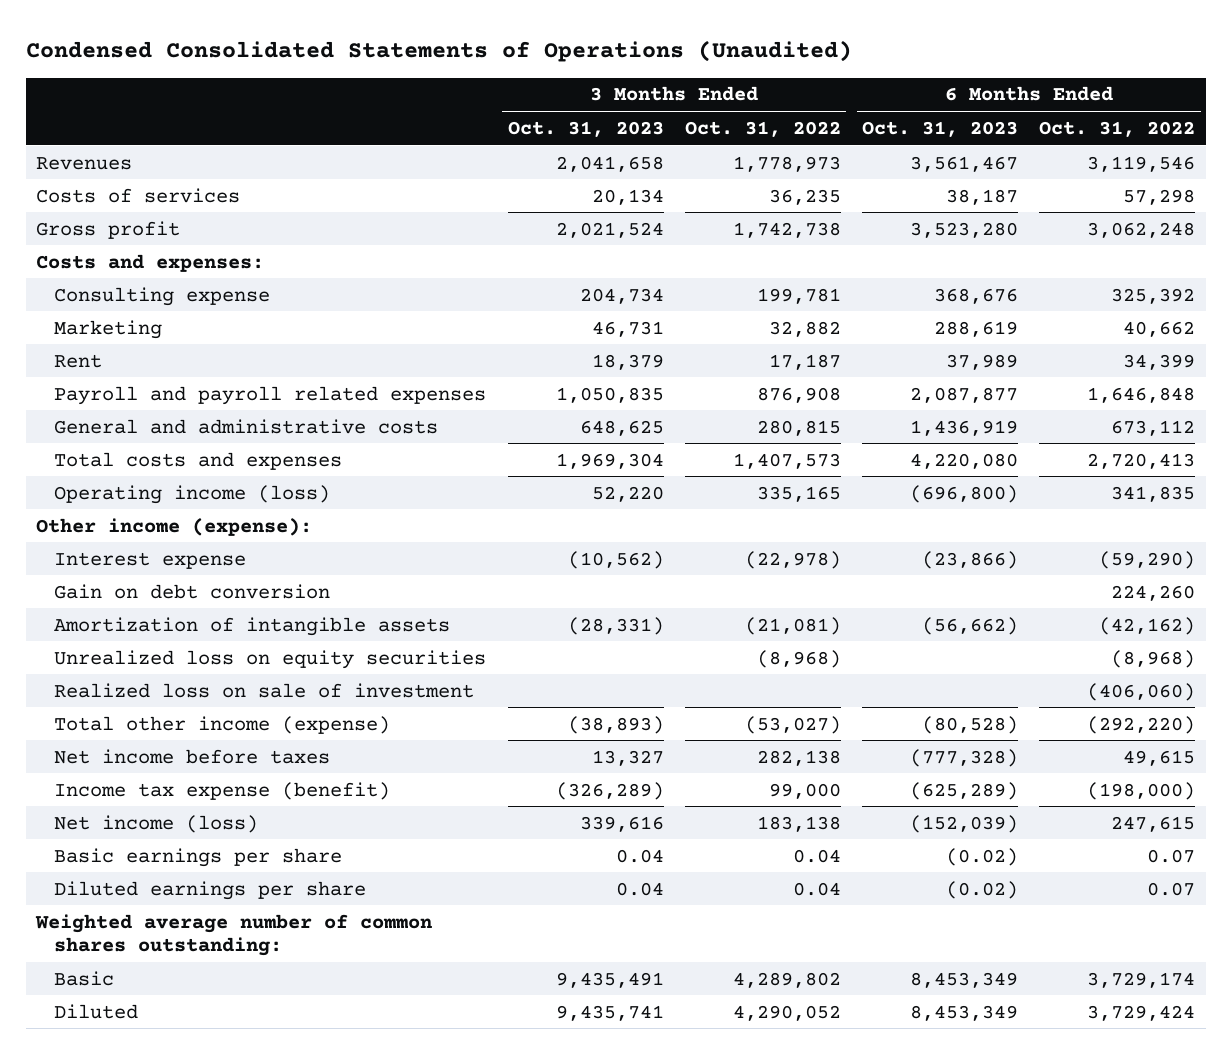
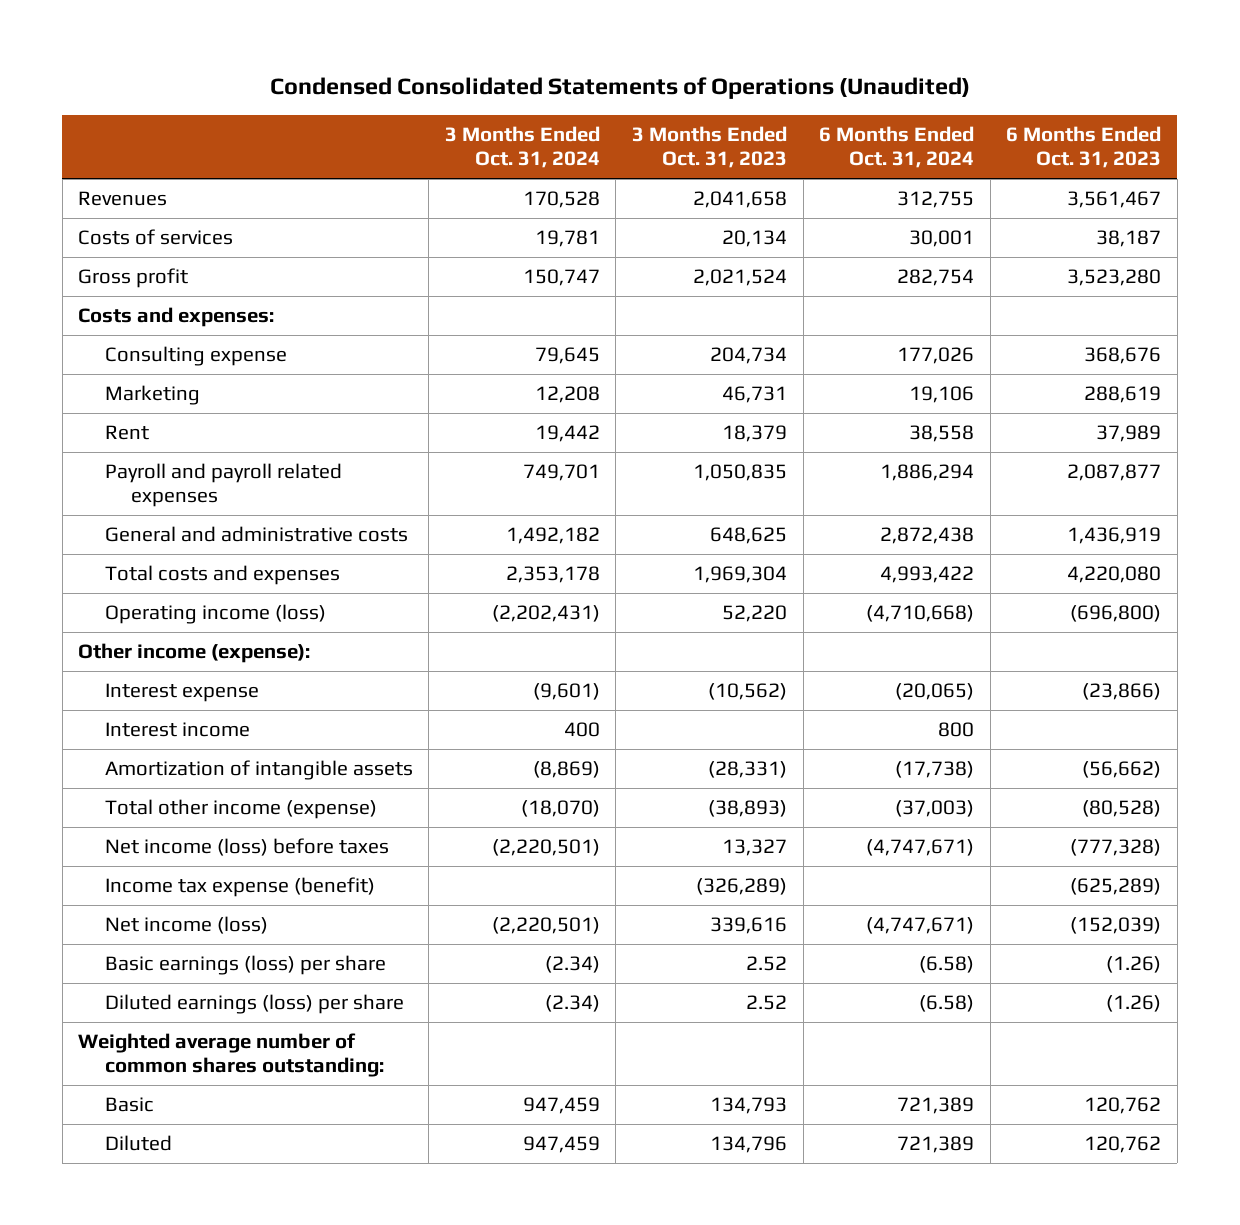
- | 3 Months Ended Oct. 31, 2023 | 3 Months Ended Oct. 31, 2022 | 6 Months Ended Oct. 31, 2023 | 6 Months Ended Oct. 31, 2022
+ | 3 Months Ended Oct. 31, 2024 | 3 Months Ended Oct. 31, 2023 | 6 Months Ended Oct. 31, 2024 | 6 Months Ended Oct. 31, 2023
- Gain on debt conversion | | | | 224,260
+ Interest income | 400 | | 800 |
- Unrealized loss on equity securities | | (8,968) | | (8,968)
- Realized loss on sale of investment | | | | (406,060)
- Net income before taxes | 13,327 | 282,138 | (777,328) | 49,615
+ Net income (loss) before taxes | (2,220,501) | 13,327 | (4,747,671) | (777,328)
- Basic earnings per share | 0.04 | 0.04 | (0.02) | 0.07
- Diluted earnings per share | 0.04 | 0.04 | (0.02) | 0.07
+ Basic earnings (loss) per share | (2.34) | 2.52 | (6.58) | (1.26)
+ Diluted earnings (loss) per share | (2.34) | 2.52 | (6.58) | (1.26)
- Basic | 9,435,491 | 4,289,802 | 8,453,349 | 3,729,174
- Diluted | 9,435,741 | 4,290,052 | 8,453,349 | 3,729,424
+ Basic | 947,459 | 134,793 | 721,389 | 120,762
+ Diluted | 947,459 | 134,796 | 721,389 | 120,762

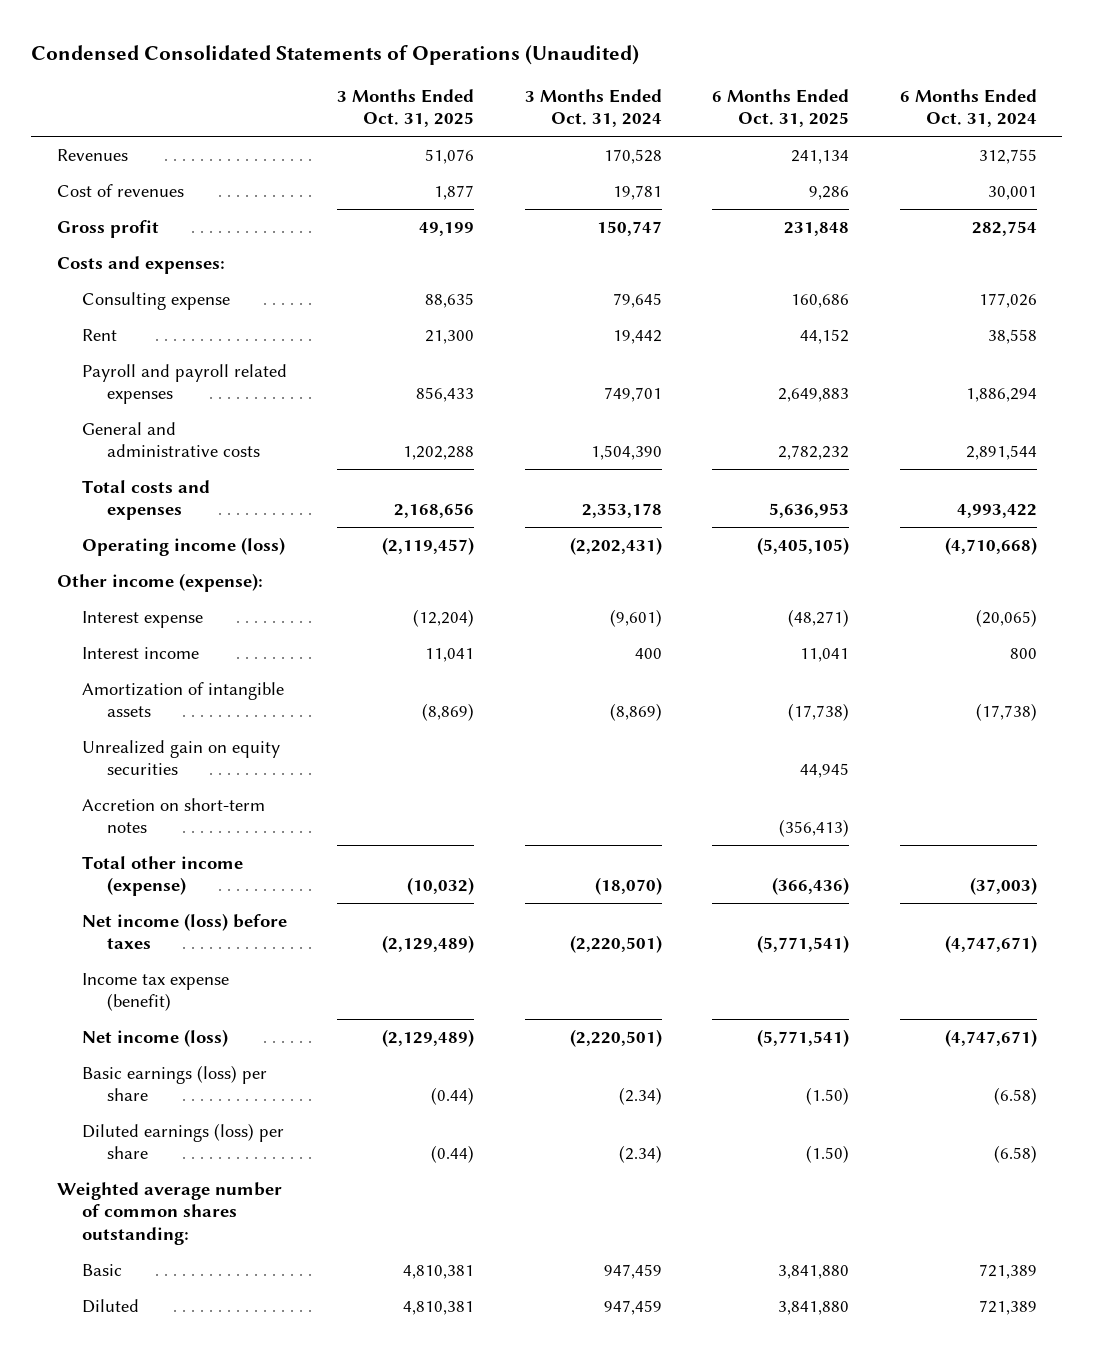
- | 3 Months Ended Oct. 31, 2024 | 3 Months Ended Oct. 31, 2023 | 6 Months Ended Oct. 31, 2024 | 6 Months Ended Oct. 31, 2023
+ | 3 Months Ended Oct. 31, 2025 | 3 Months Ended Oct. 31, 2024 | 6 Months Ended Oct. 31, 2025 | 6 Months Ended Oct. 31, 2024
- Costs of services | 19,781 | 20,134 | 30,001 | 38,187
+ Cost of revenues | 1,877 | 19,781 | 9,286 | 30,001
- Marketing | 12,208 | 46,731 | 19,106 | 288,619
- General and administrative costs | 1,492,182 | 648,625 | 2,872,438 | 1,436,919
+ General and administrative costs | 1,202,288 | 1,504,390 | 2,782,232 | 2,891,544
+ Unrealized gain on equity securities | | | 44,945 |
+ Accretion on short-term notes | | | (356,413) |

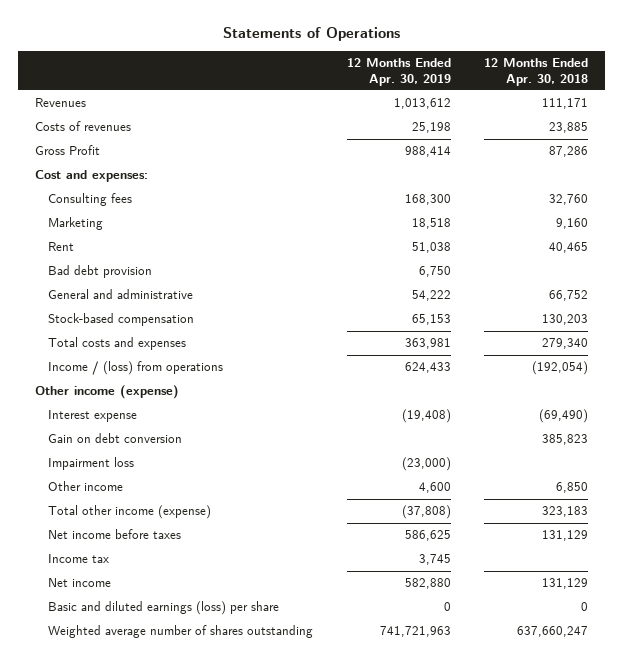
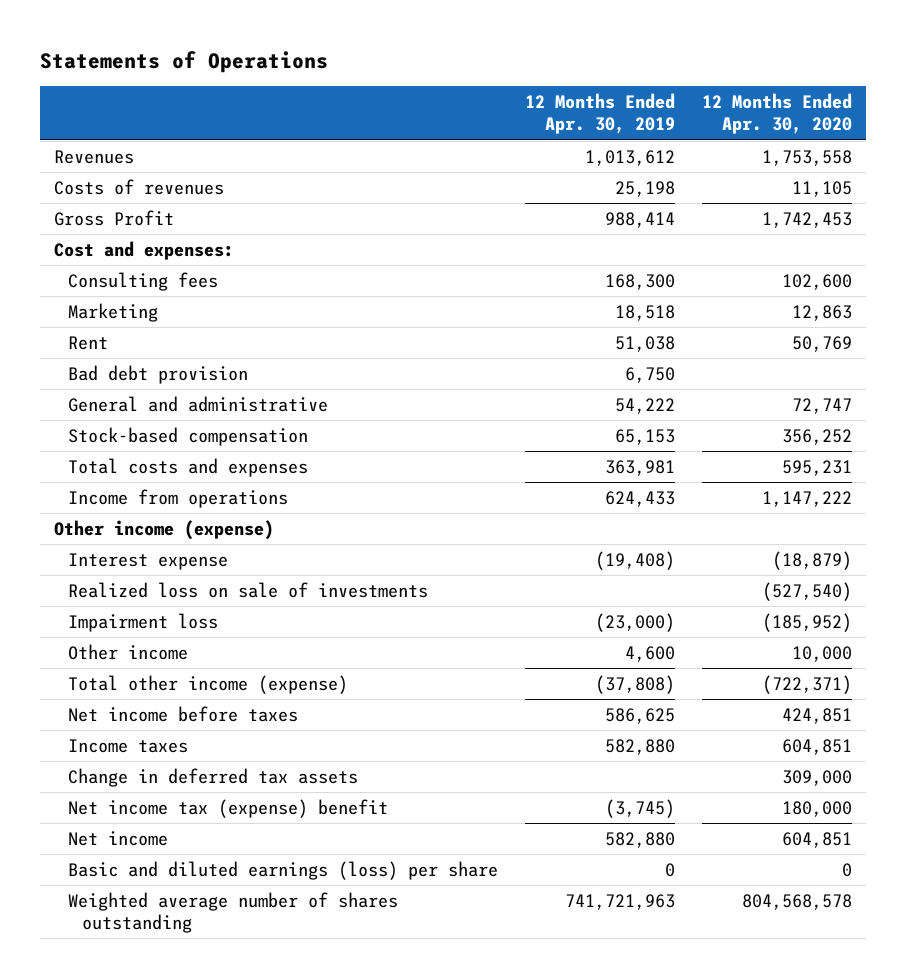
- | 12 Months Ended Apr. 30, 2019 | 12 Months Ended Apr. 30, 2018
+ | 12 Months Ended Apr. 30, 2019 | 12 Months Ended Apr. 30, 2020
- Income / (loss) from operations | 624,433 | (192,054)
+ Income from operations | 624,433 | 1,147,222
- Gain on debt conversion | | 385,823
+ Realized loss on sale of investments | | (527,540)
- Income tax | 3,745 |
+ Income taxes | 582,880 | 604,851
+ Change in deferred tax assets | | 309,000
+ Net income tax (expense) benefit | (3,745) | 180,000

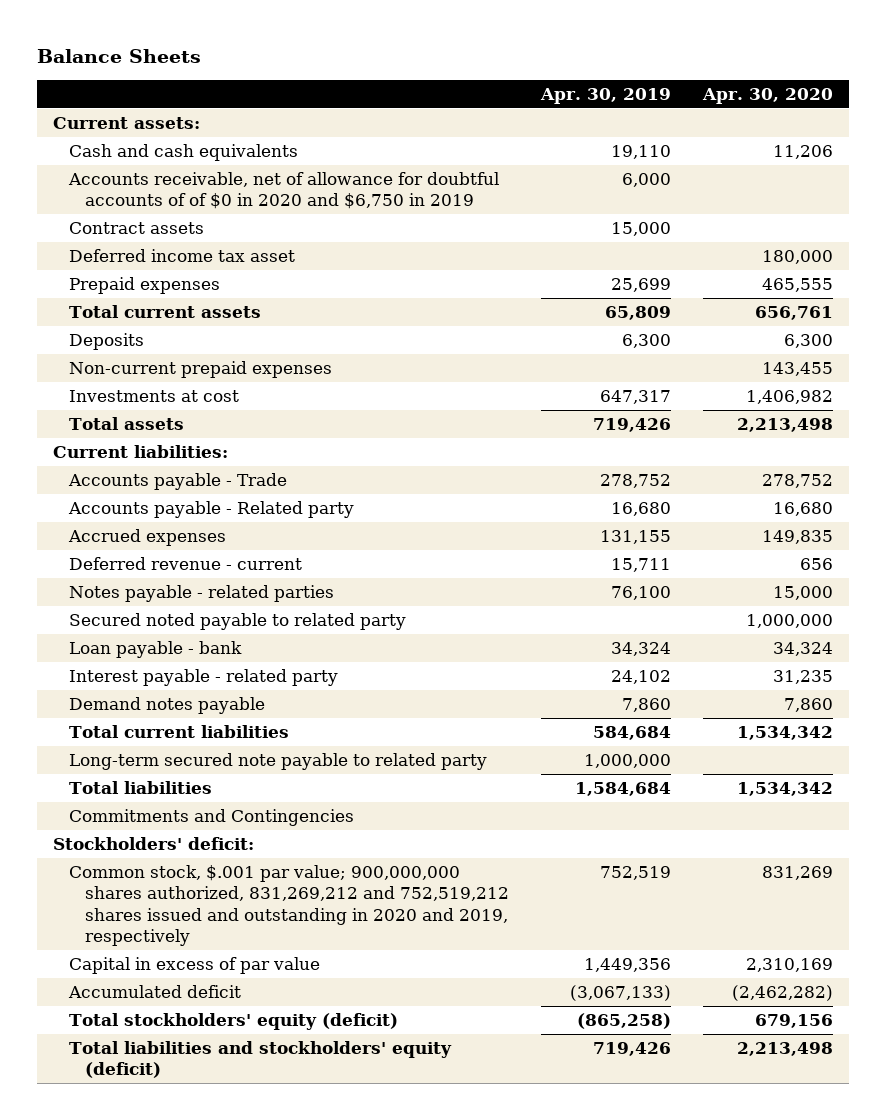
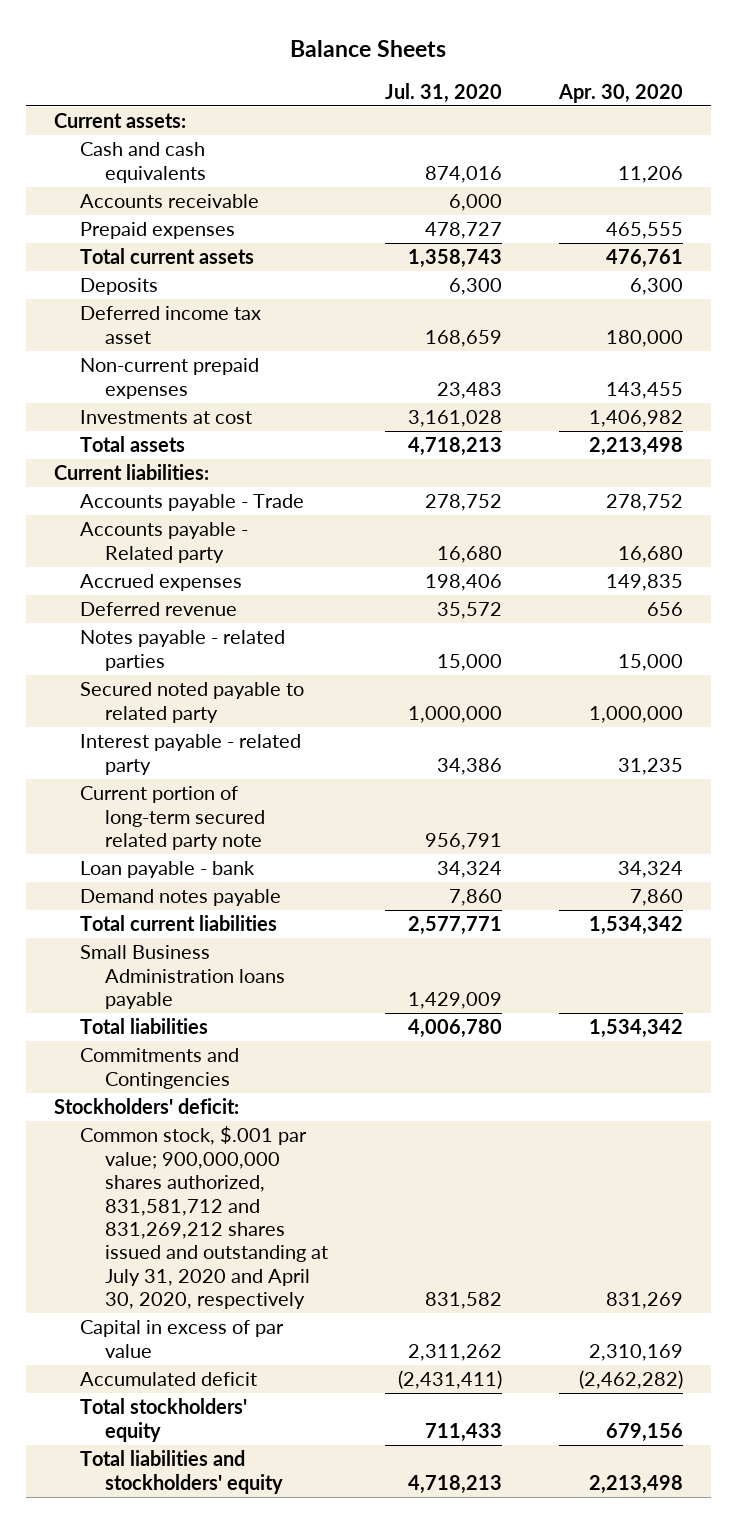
- | Apr. 30, 2019 | Apr. 30, 2020
+ | Jul. 31, 2020 | Apr. 30, 2020
- Accounts receivable, net of allowance for doubtful accounts of of $0 in 2020 and $6,750 in 2019 | 6,000 |
- Contract assets | 15,000 |
+ Accounts receivable | 6,000 |
- Total current assets | 65,809 | 656,761
+ Total current assets | 1,358,743 | 476,761
moved down: Deferred income tax asset | 168,659 | 180,000
- Deferred revenue - current | 15,711 | 656
+ Deferred revenue | 35,572 | 656
+ Current portion of long-term secured related party note | 956,791 |
moved down: Loan payable - bank | 34,324 | 34,324
- Long-term secured note payable to related party | 1,000,000 |
+ Small Business Administration loans payable | 1,429,009 |
- Common stock, $.001 par value; 900,000,000 shares authorized, 831,269,212 and 752,519,212 shares issued and outstanding in 2020 and 2019, respectively | 752,519 | 831,269
+ Common stock, $.001 par value; 900,000,000 shares authorized, 831,581,712 and 831,269,212 shares issued and outstanding at July 31, 2020 and April 30, 2020, respectively | 831,582 | 831,269
- Total stockholders' equity (deficit) | (865,258) | 679,156
- Total liabilities and stockholders' equity (deficit) | 719,426 | 2,213,498
+ Total stockholders' equity | 711,433 | 679,156
+ Total liabilities and stockholders' equity | 4,718,213 | 2,213,498

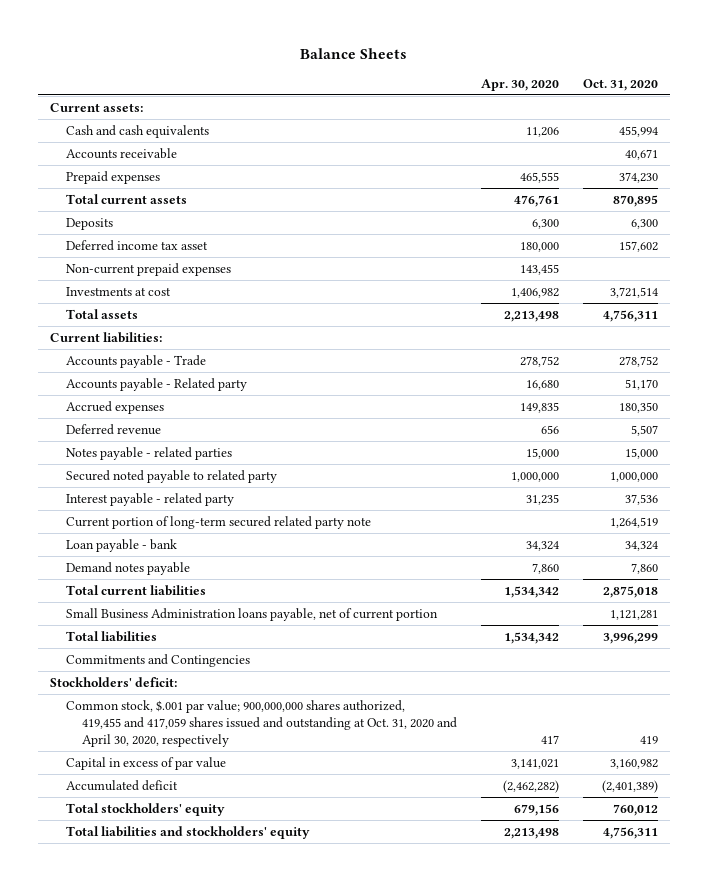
- | Jul. 31, 2020 | Apr. 30, 2020
+ | Apr. 30, 2020 | Oct. 31, 2020
- Small Business Administration loans payable | 1,429,009 |
+ Small Business Administration loans payable, net of current portion | | 1,121,281
- Common stock, $.001 par value; 900,000,000 shares authorized, 831,581,712 and 831,269,212 shares issued and outstanding at July 31, 2020 and April 30, 2020, respectively | 831,582 | 831,269
- Capital in excess of par value | 2,311,262 | 2,310,169
+ Common stock, $.001 par value; 900,000,000 shares authorized, 419,455 and 417,059 shares issued and outstanding at Oct. 31, 2020 and April 30, 2020, respectively | 417 | 419
+ Capital in excess of par value | 3,141,021 | 3,160,982

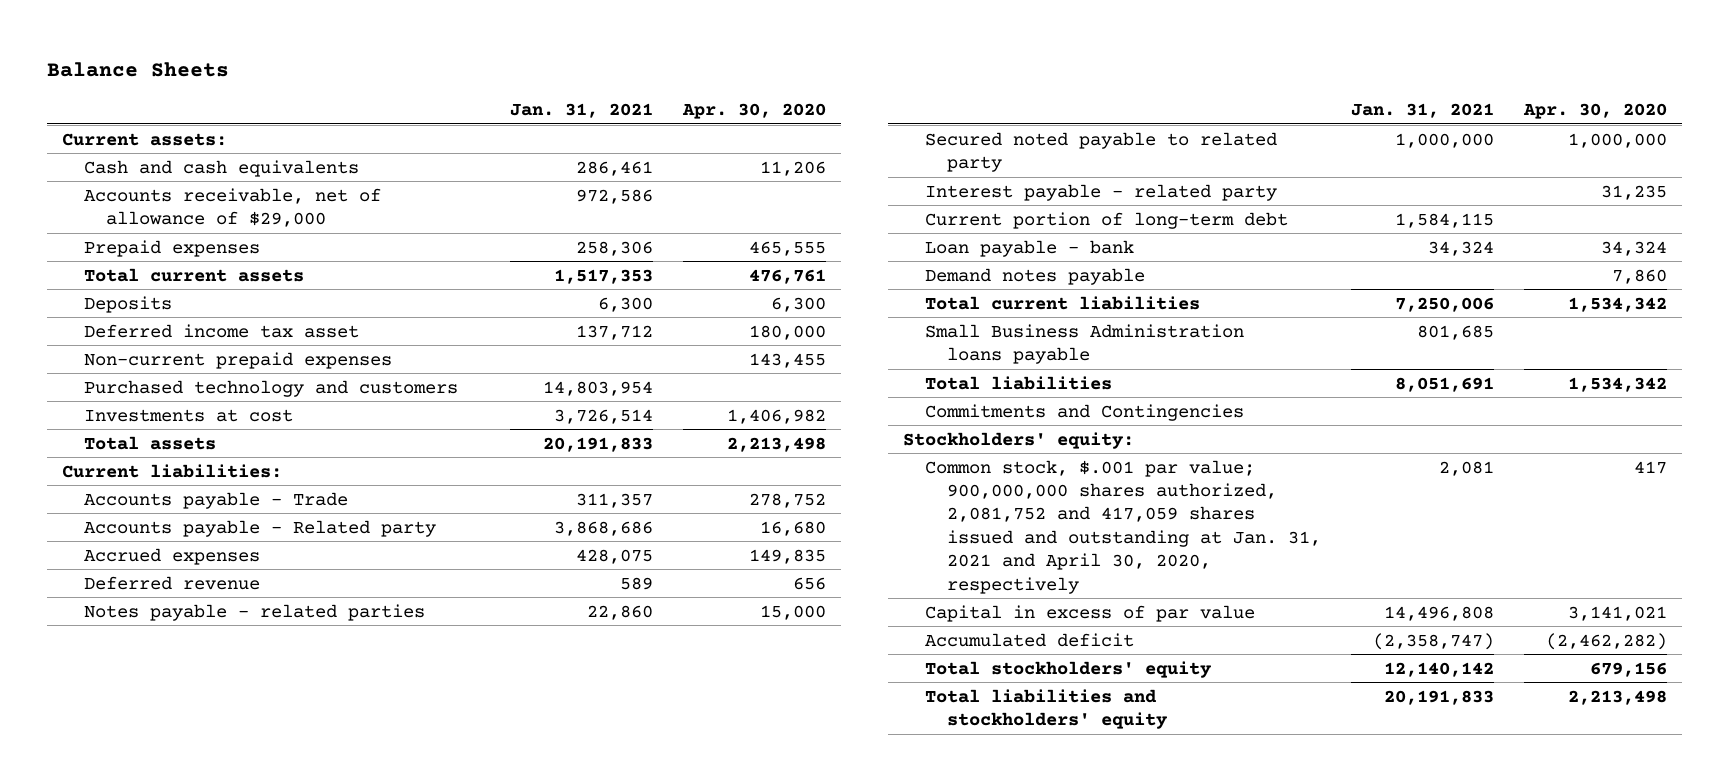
- | Apr. 30, 2020 | Oct. 31, 2020
+ | Jan. 31, 2021 | Apr. 30, 2020
- Accounts receivable | | 40,671
+ Accounts receivable, net of allowance of $29,000 | 972,586 |
+ Purchased technology and customers | 14,803,954 |
- Current portion of long-term secured related party note | | 1,264,519
+ Current portion of long-term debt | 1,584,115 |
- Small Business Administration loans payable, net of current portion | | 1,121,281
+ Small Business Administration loans payable | 801,685 |
- Stockholders' deficit:
- Common stock, $.001 par value; 900,000,000 shares authorized, 419,455 and 417,059 shares issued and outstanding at Oct. 31, 2020 and April 30, 2020, respectively | 417 | 419
+ Stockholders' equity:
+ Common stock, $.001 par value; 900,000,000 shares authorized, 2,081,752 and 417,059 shares issued and outstanding at Jan. 31, 2021 and April 30, 2020, respectively | 2,081 | 417

